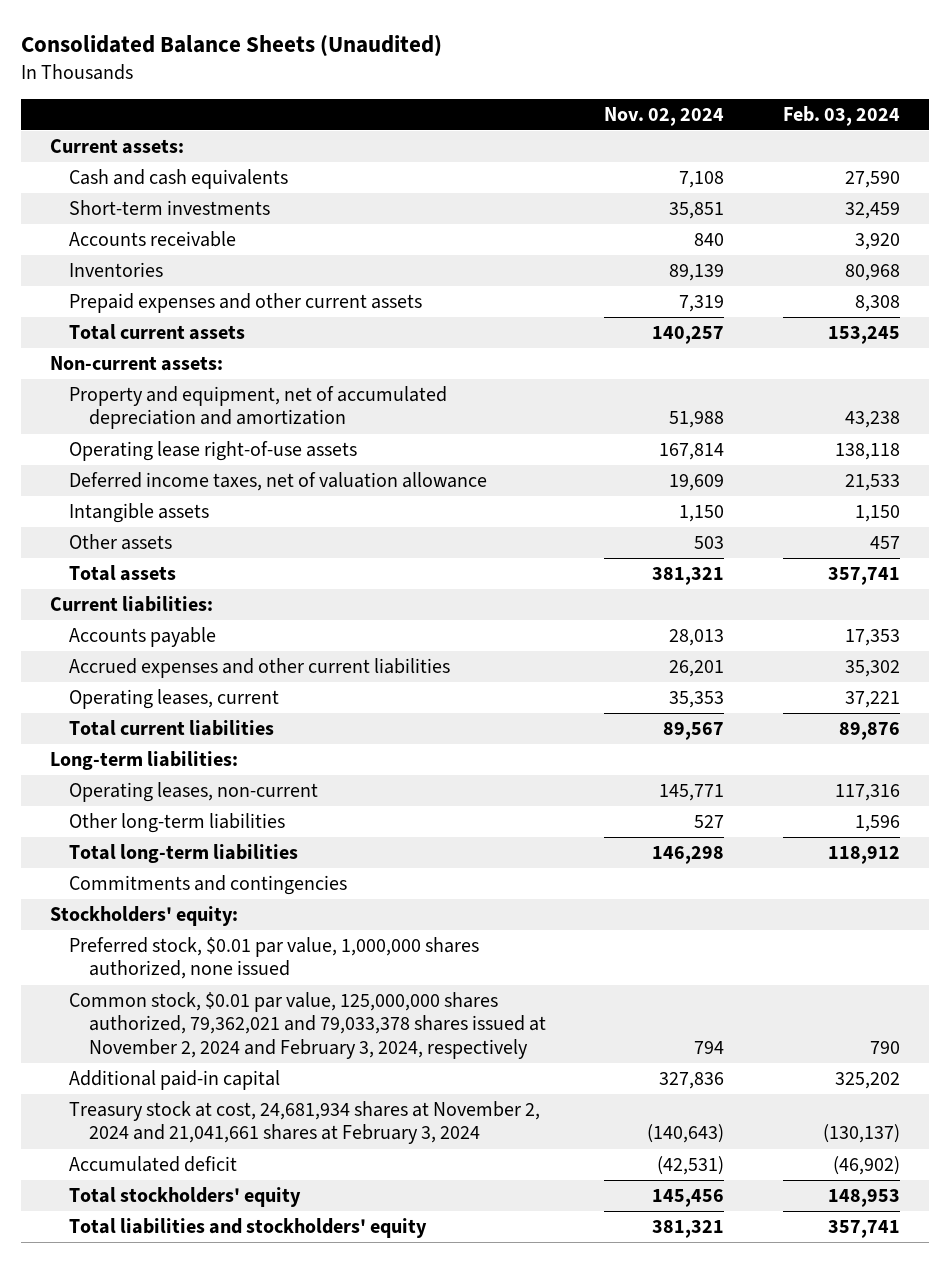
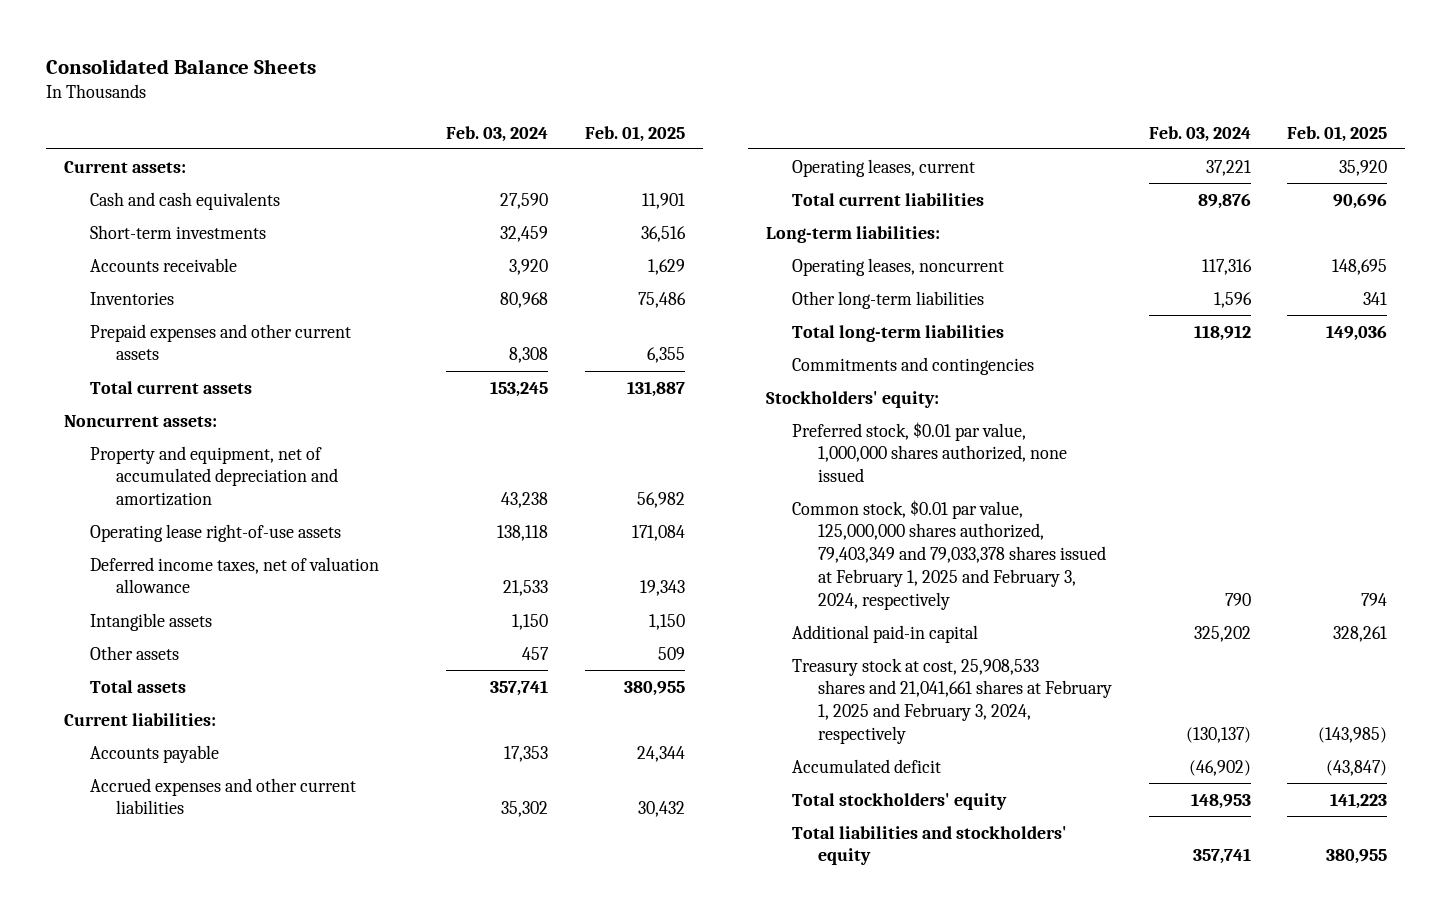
- Consolidated Balance Sheets (Unaudited)
+ Consolidated Balance Sheets
- | Nov. 02, 2024 | Feb. 03, 2024
+ | Feb. 03, 2024 | Feb. 01, 2025
- Non-current assets:
+ Noncurrent assets:
- Operating leases, non-current | 145,771 | 117,316
+ Operating leases, noncurrent | 117,316 | 148,695
- Common stock, $0.01 par value, 125,000,000 shares authorized, 79,362,021 and 79,033,378 shares issued at November 2, 2024 and February 3, 2024, respectively | 794 | 790
+ Common stock, $0.01 par value, 125,000,000 shares authorized, 79,403,349 and 79,033,378 shares issued at February 1, 2025 and February 3, 2024, respectively | 790 | 794
- Treasury stock at cost, 24,681,934 shares at November 2, 2024 and 21,041,661 shares at February 3, 2024 | (140,643) | (130,137)
+ Treasury stock at cost, 25,908,533 shares and 21,041,661 shares at February 1, 2025 and February 3, 2024, respectively | (130,137) | (143,985)

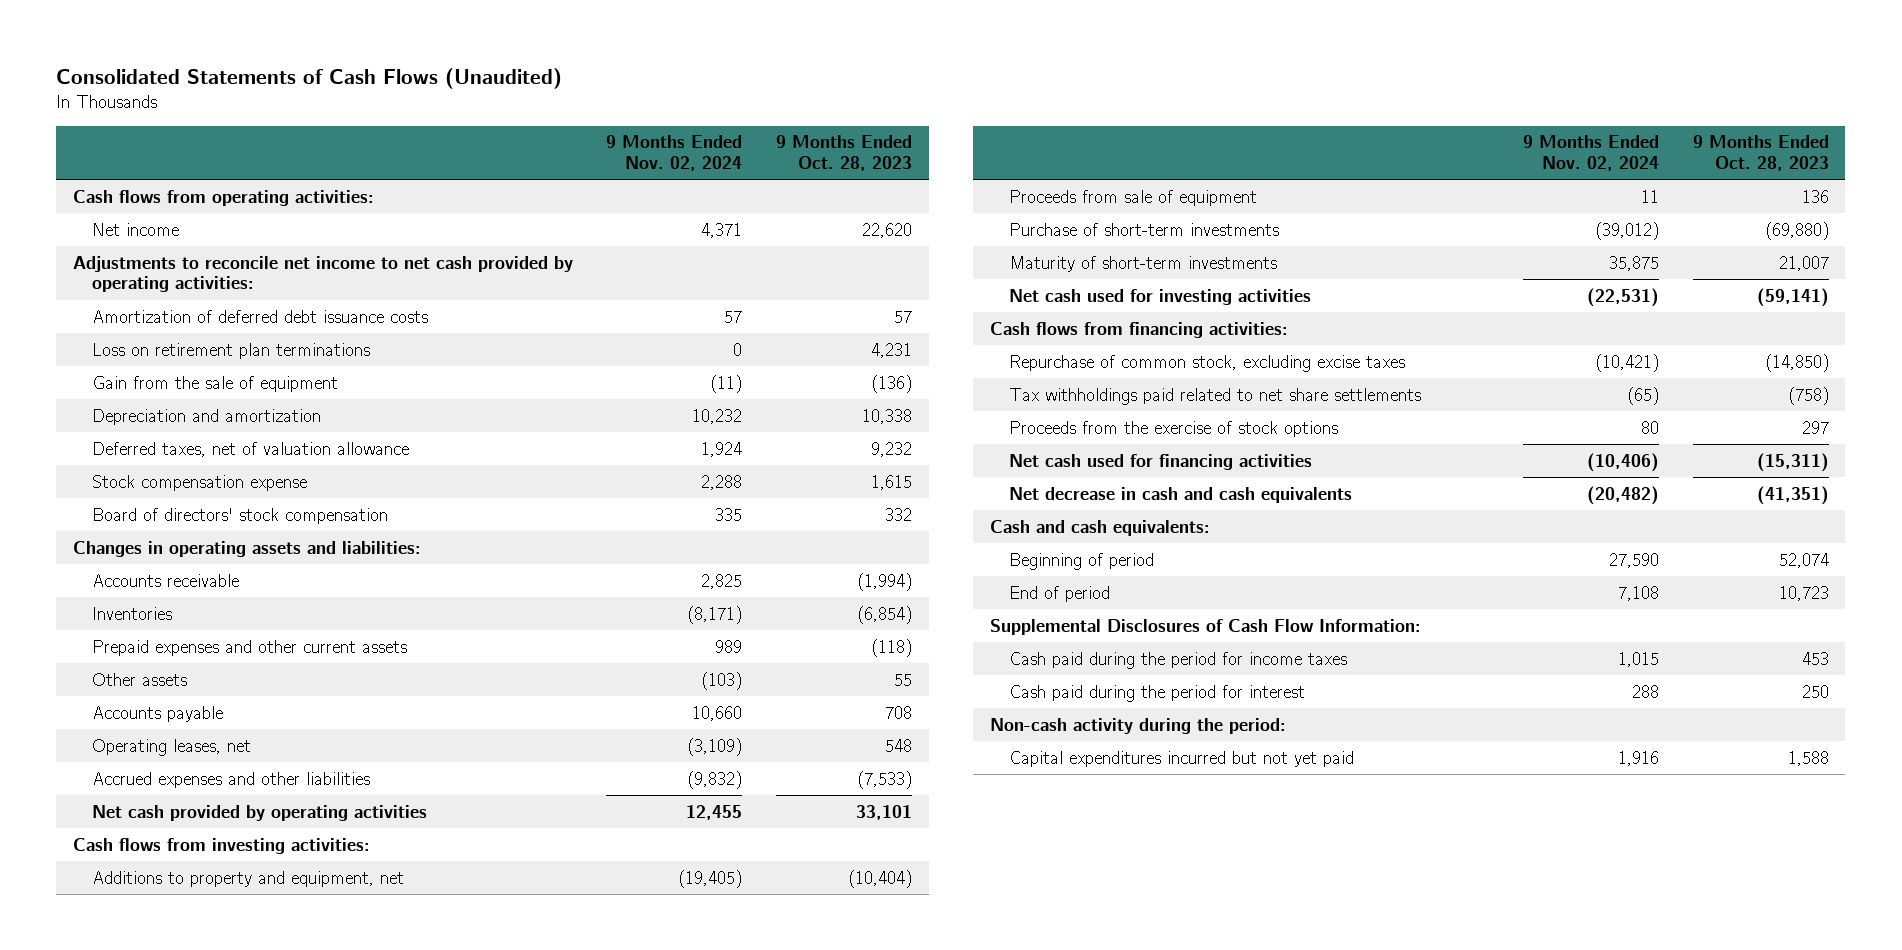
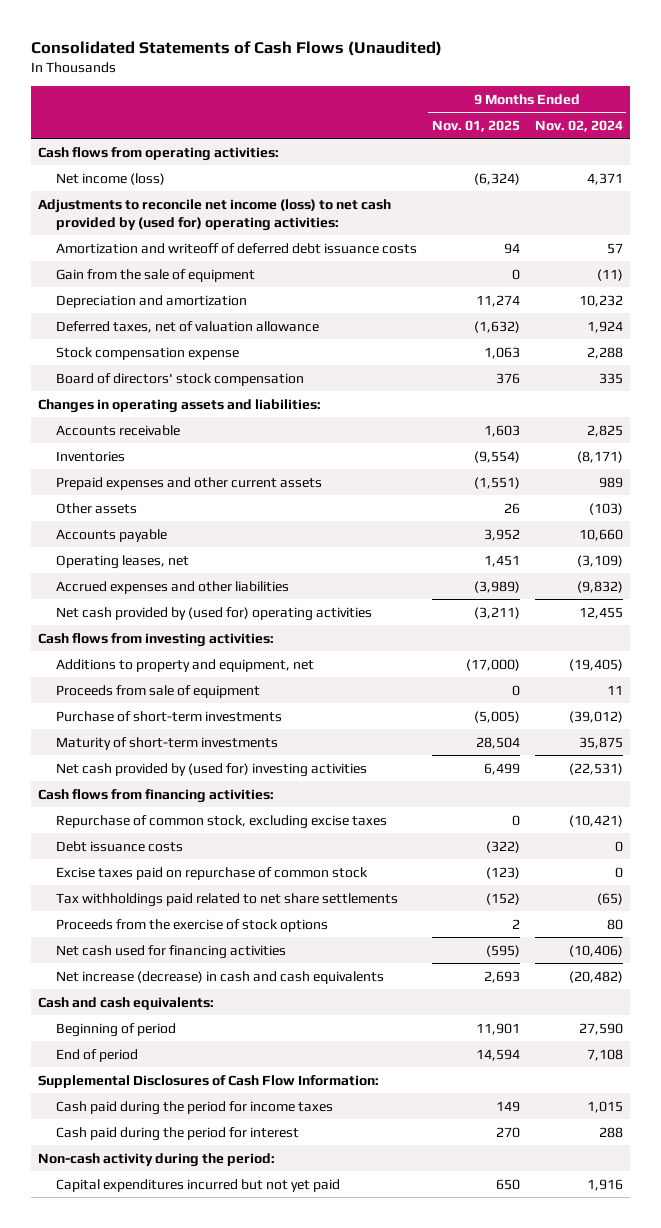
- | 9 Months Ended Nov. 02, 2024 | 9 Months Ended Oct. 28, 2023
+ | 9 Months Ended Nov. 01, 2025 | 9 Months Ended Nov. 02, 2024
- Net income | 4,371 | 22,620
- Adjustments to reconcile net income to net cash provided by operating activities:
- Amortization of deferred debt issuance costs | 57 | 57
- Loss on retirement plan terminations | 0 | 4,231
+ Net income (loss) | (6,324) | 4,371
+ Adjustments to reconcile net income (loss) to net cash provided by (used for) operating activities:
+ Amortization and writeoff of deferred debt issuance costs | 94 | 57
- Net cash provided by operating activities | 12,455 | 33,101
+ Net cash provided by (used for) operating activities | (3,211) | 12,455
- Net cash used for investing activities | (22,531) | (59,141)
+ Net cash provided by (used for) investing activities | 6,499 | (22,531)
+ Debt issuance costs | (322) | 0
+ Excise taxes paid on repurchase of common stock | (123) | 0
- Net decrease in cash and cash equivalents | (20,482) | (41,351)
+ Net increase (decrease) in cash and cash equivalents | 2,693 | (20,482)

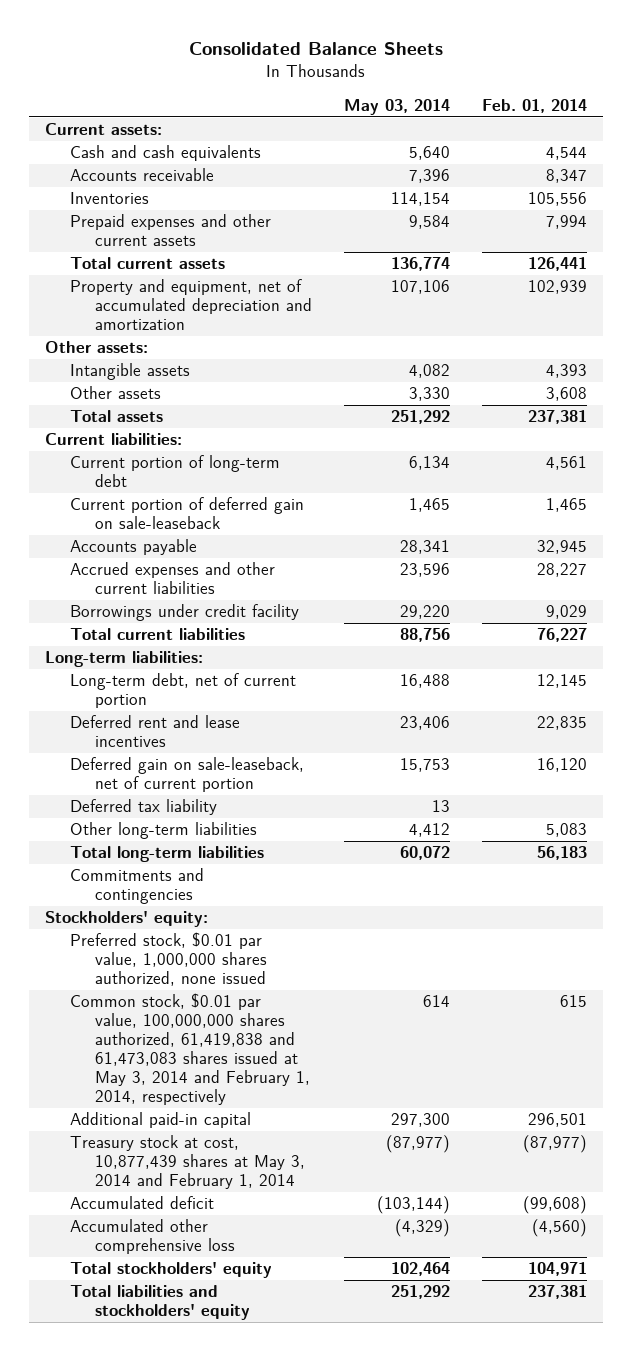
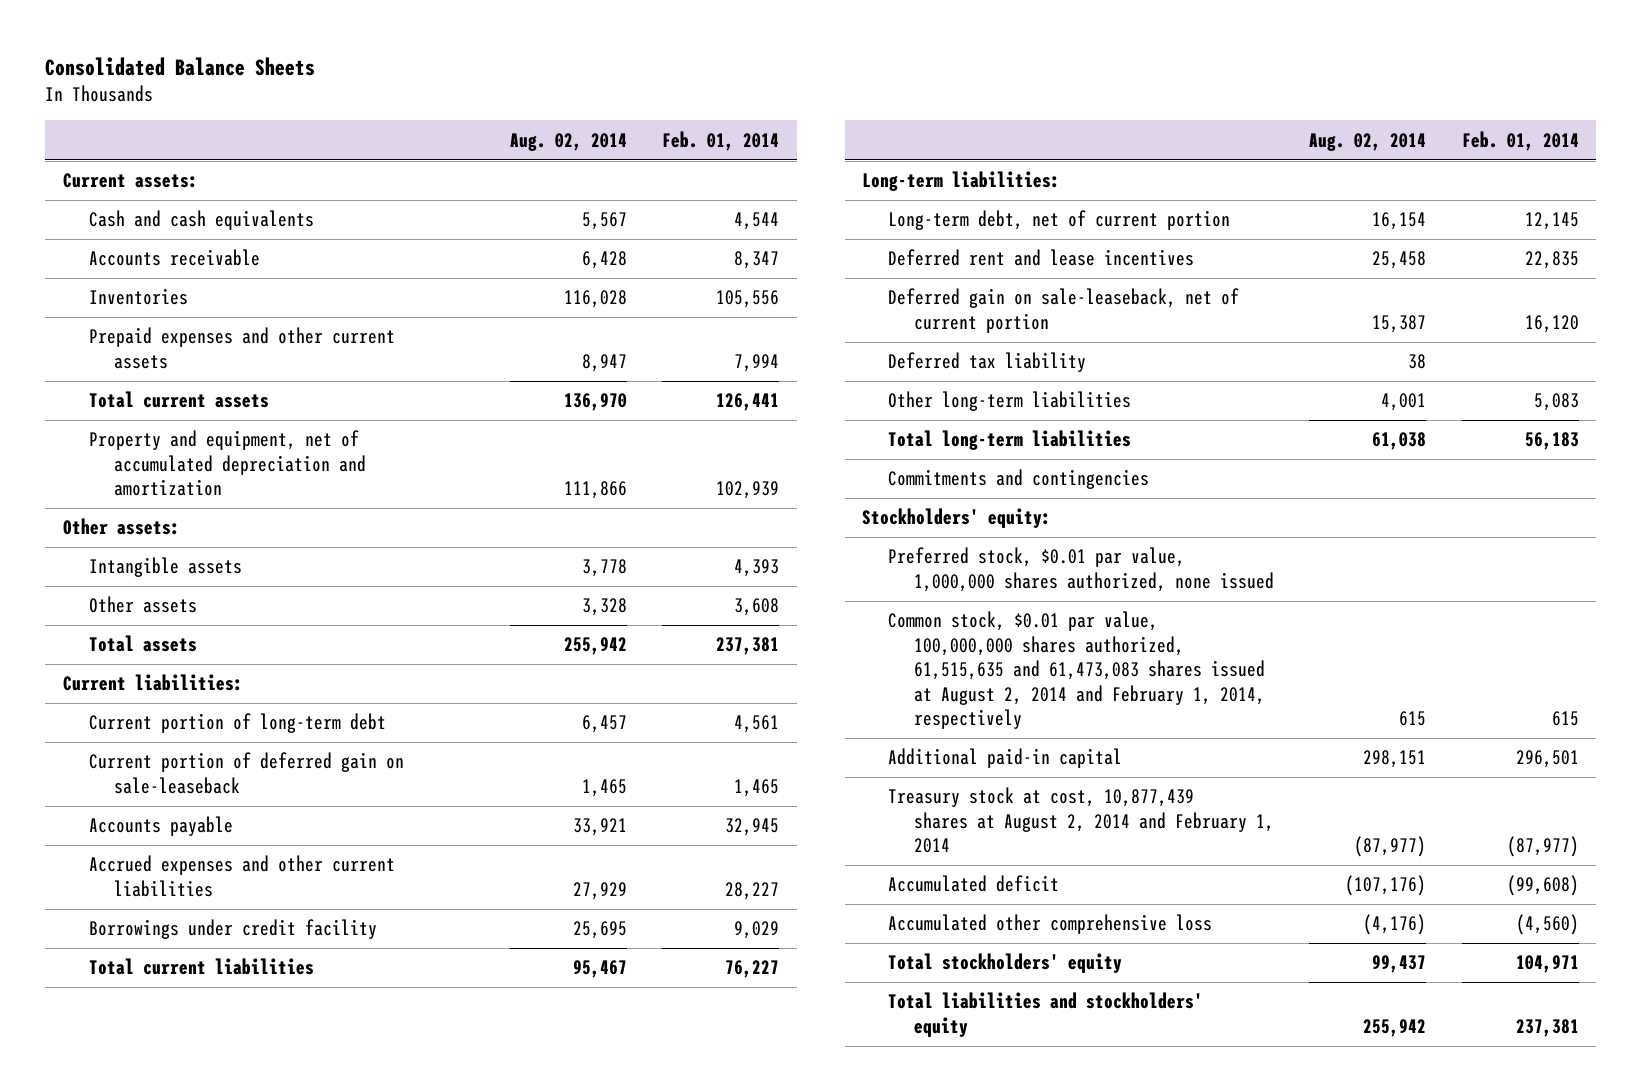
- | May 03, 2014 | Feb. 01, 2014
+ | Aug. 02, 2014 | Feb. 01, 2014
- Common stock, $0.01 par value, 100,000,000 shares authorized, 61,419,838 and 61,473,083 shares issued at May 3, 2014 and February 1, 2014, respectively | 614 | 615
+ Common stock, $0.01 par value, 100,000,000 shares authorized, 61,515,635 and 61,473,083 shares issued at August 2, 2014 and February 1, 2014, respectively | 615 | 615
- Treasury stock at cost, 10,877,439 shares at May 3, 2014 and February 1, 2014 | (87,977) | (87,977)
+ Treasury stock at cost, 10,877,439 shares at August 2, 2014 and February 1, 2014 | (87,977) | (87,977)

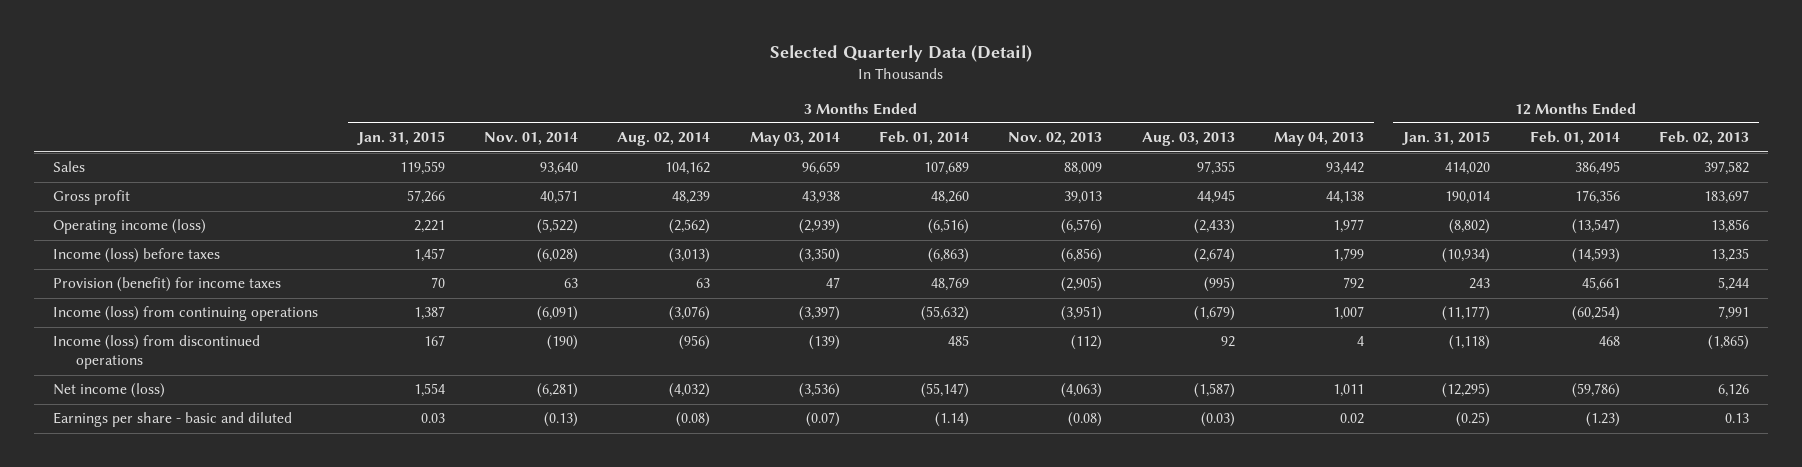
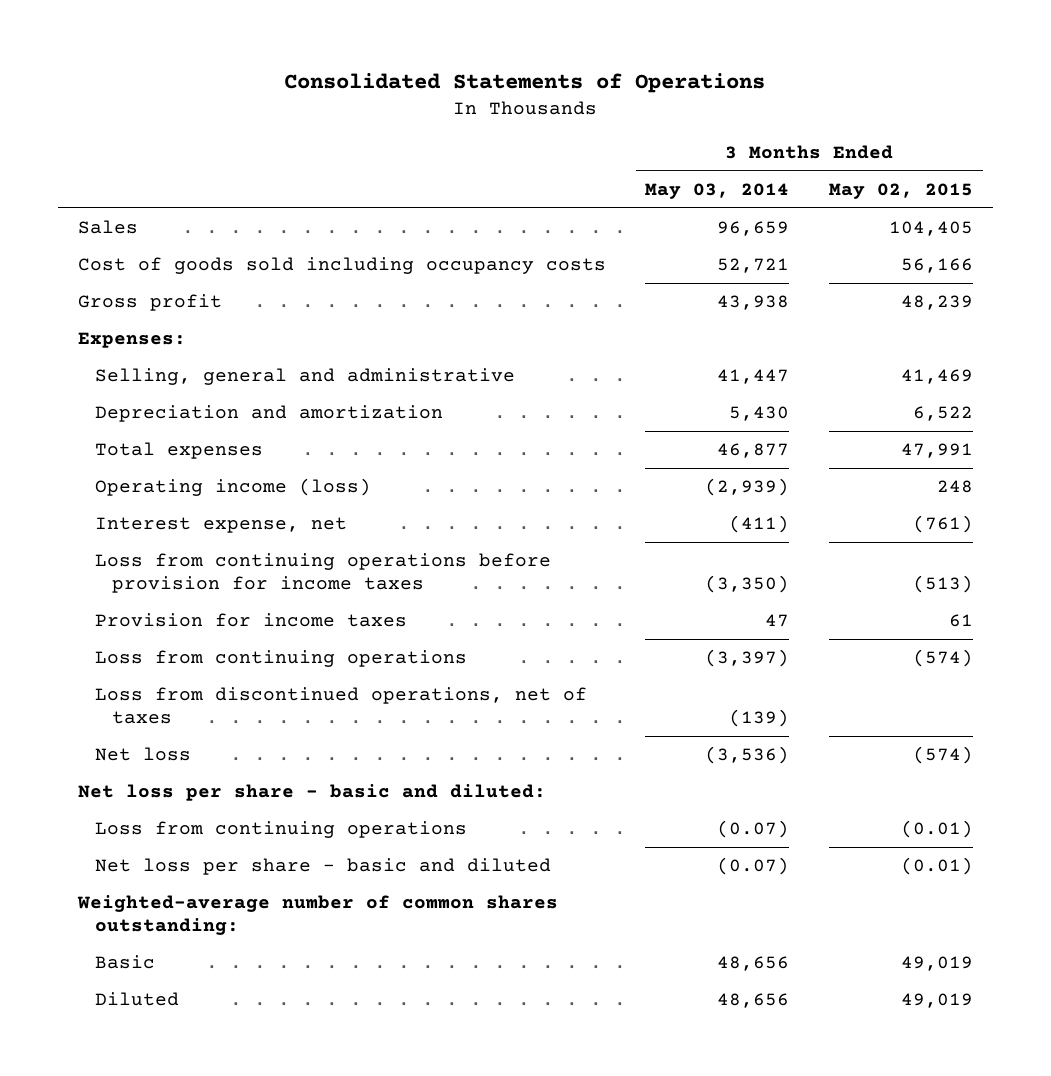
- Selected Quarterly Data (Detail)
+ Consolidated Statements of Operations
- | 3 Months Ended Jan. 31, 2015 | 3 Months Ended Nov. 01, 2014 | 3 Months Ended Aug. 02, 2014 | 3 Months Ended May 03, 2014 | 3 Months Ended Feb. 01, 2014 | 3 Months Ended Nov. 02, 2013 | 3 Months Ended Aug. 03, 2013 | 3 Months Ended May 04, 2013 | 12 Months Ended Jan. 31, 2015 | 12 Months Ended Feb. 01, 2014 | 12 Months Ended Feb. 02, 2013
+ | 3 Months Ended May 03, 2014 | 3 Months Ended May 02, 2015
+ Cost of goods sold including occupancy costs | 52,721 | 56,166
+ Expenses:
+ Selling, general and administrative | 41,447 | 41,469
+ Depreciation and amortization | 5,430 | 6,522
+ Total expenses | 46,877 | 47,991
- Income (loss) before taxes | 1,457 | (6,028) | (3,013) | (3,350) | (6,863) | (6,856) | (2,674) | 1,799 | (10,934) | (14,593) | 13,235
- Provision (benefit) for income taxes | 70 | 63 | 63 | 47 | 48,769 | (2,905) | (995) | 792 | 243 | 45,661 | 5,244
- Income (loss) from continuing operations | 1,387 | (6,091) | (3,076) | (3,397) | (55,632) | (3,951) | (1,679) | 1,007 | (11,177) | (60,254) | 7,991
- Income (loss) from discontinued operations | 167 | (190) | (956) | (139) | 485 | (112) | 92 | 4 | (1,118) | 468 | (1,865)
- Net income (loss) | 1,554 | (6,281) | (4,032) | (3,536) | (55,147) | (4,063) | (1,587) | 1,011 | (12,295) | (59,786) | 6,126
- Earnings per share - basic and diluted | 0.03 | (0.13) | (0.08) | (0.07) | (1.14) | (0.08) | (0.03) | 0.02 | (0.25) | (1.23) | 0.13
+ Interest expense, net | (411) | (761)
+ Loss from continuing operations before provision for income taxes | (3,350) | (513)
+ Provision for income taxes | 47 | 61
+ Loss from continuing operations | (3,397) | (574)
+ Loss from discontinued operations, net of taxes | (139) |
+ Net loss | (3,536) | (574)
+ Net loss per share - basic and diluted:
+ Loss from continuing operations | (0.07) | (0.01)
+ Net loss per share - basic and diluted | (0.07) | (0.01)
+ Weighted-average number of common shares outstanding:
+ Basic | 48,656 | 49,019
+ Diluted | 48,656 | 49,019

